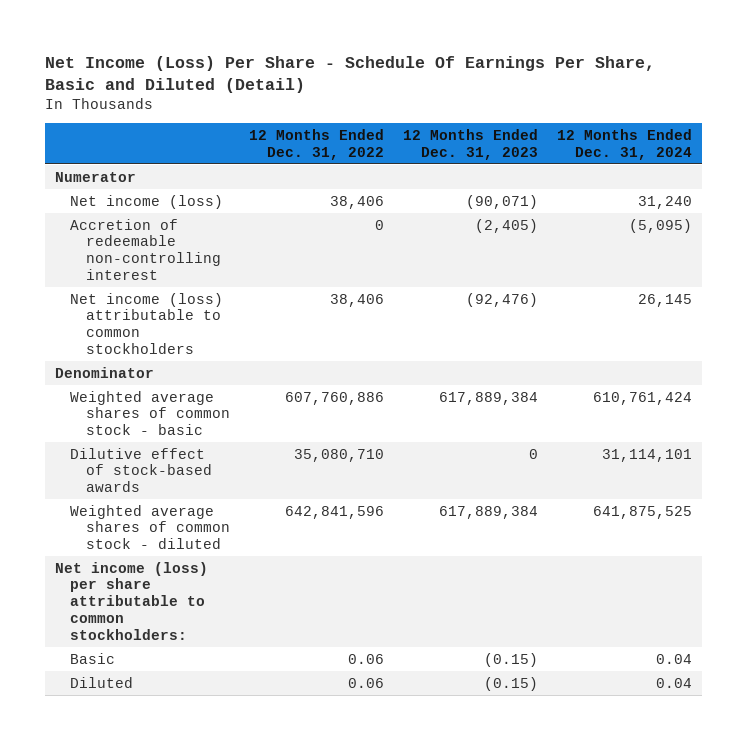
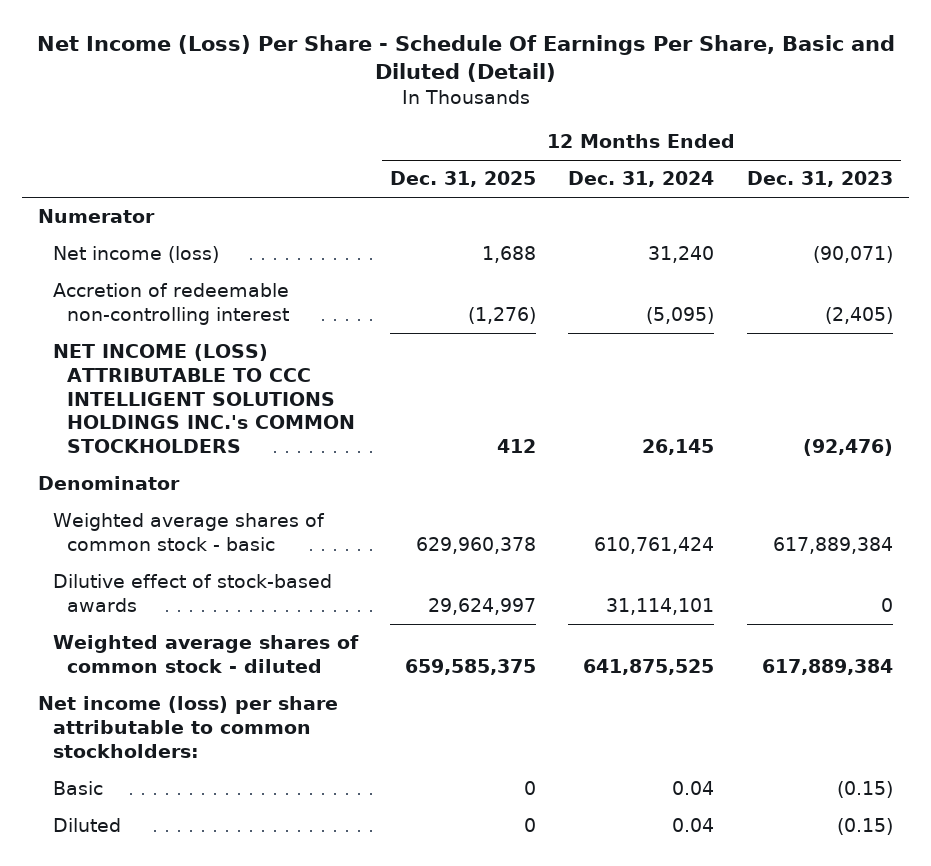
- | 12 Months Ended Dec. 31, 2022 | 12 Months Ended Dec. 31, 2023 | 12 Months Ended Dec. 31, 2024
+ | 12 Months Ended Dec. 31, 2025 | 12 Months Ended Dec. 31, 2024 | 12 Months Ended Dec. 31, 2023
- Net income (loss) attributable to common stockholders | 38,406 | (92,476) | 26,145
+ NET INCOME (LOSS) ATTRIBUTABLE TO CCC INTELLIGENT SOLUTIONS HOLDINGS INC.'s COMMON STOCKHOLDERS | 412 | 26,145 | (92,476)

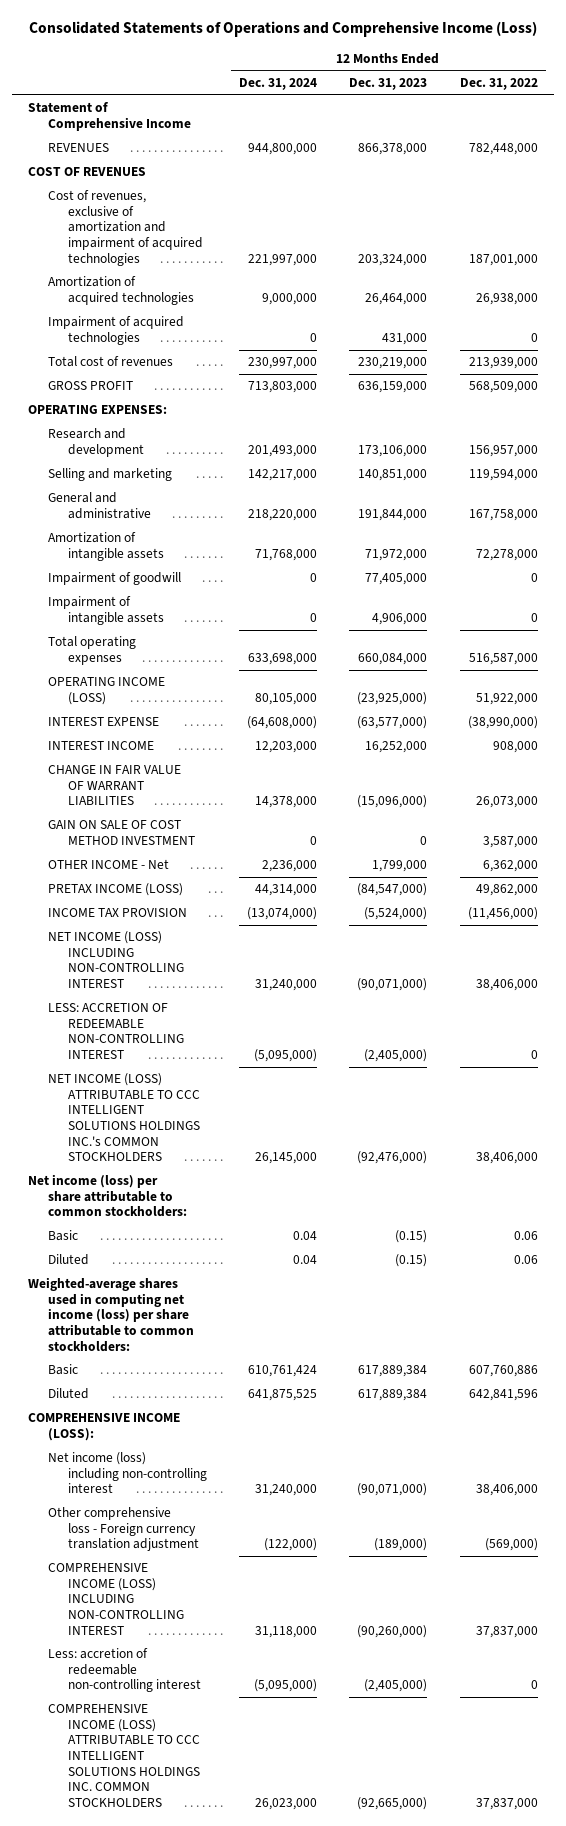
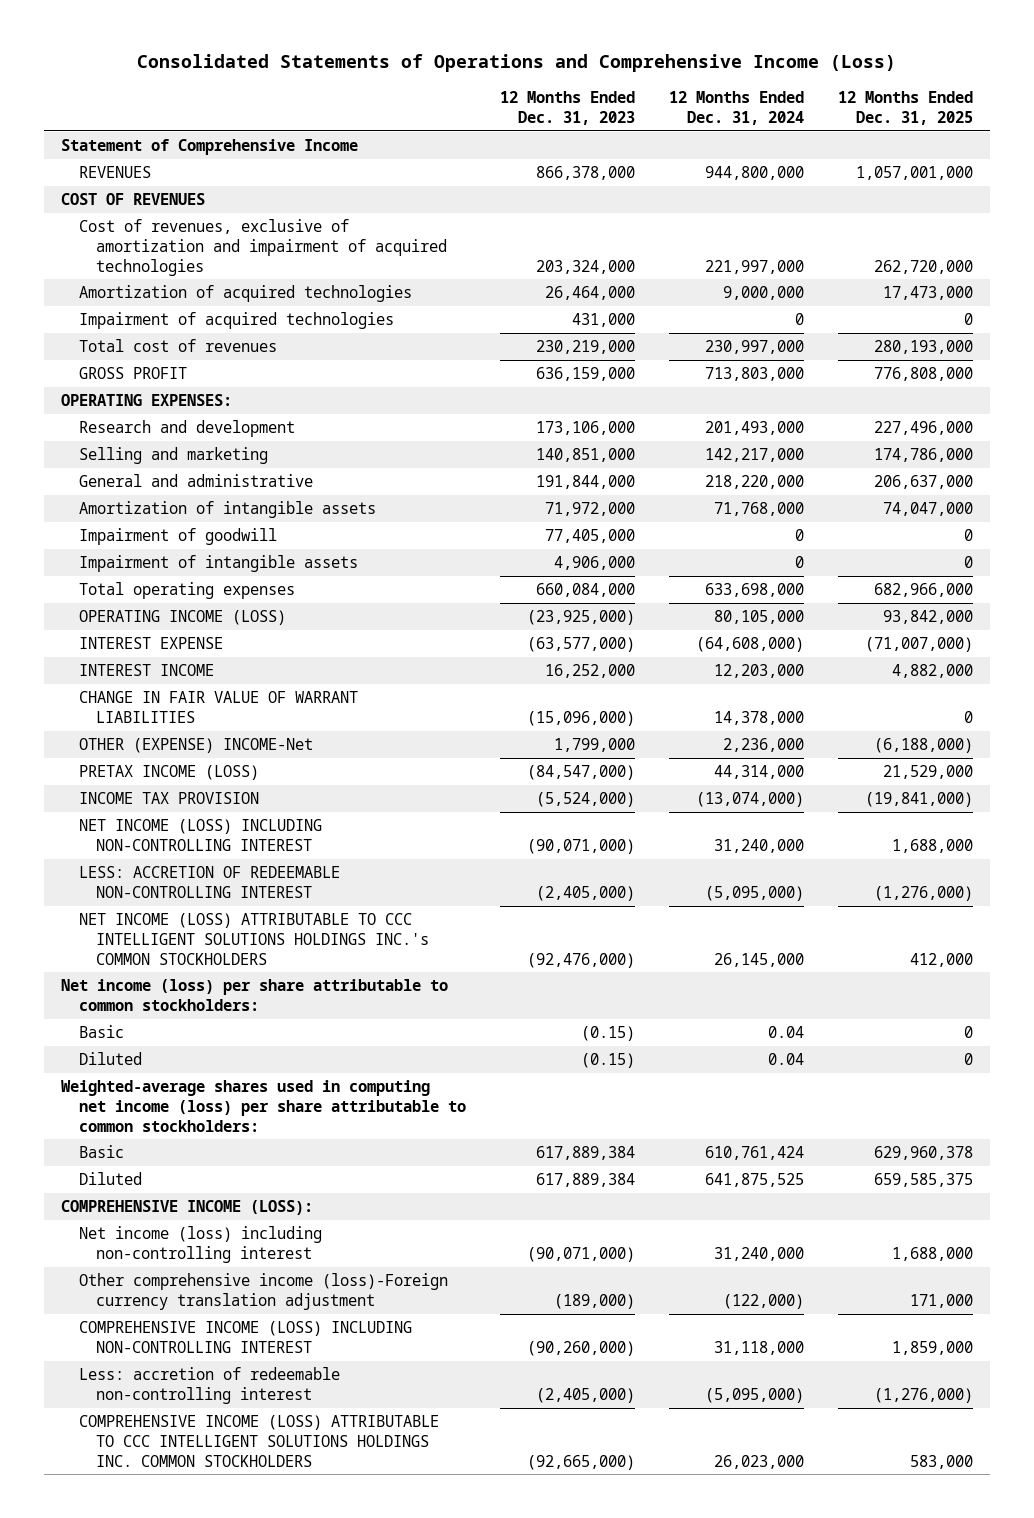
- | 12 Months Ended Dec. 31, 2024 | 12 Months Ended Dec. 31, 2023 | 12 Months Ended Dec. 31, 2022
+ | 12 Months Ended Dec. 31, 2023 | 12 Months Ended Dec. 31, 2024 | 12 Months Ended Dec. 31, 2025
- GAIN ON SALE OF COST METHOD INVESTMENT | 0 | 0 | 3,587,000
- OTHER INCOME - Net | 2,236,000 | 1,799,000 | 6,362,000
+ OTHER (EXPENSE) INCOME-Net | 1,799,000 | 2,236,000 | (6,188,000)
- Other comprehensive loss - Foreign currency translation adjustment | (122,000) | (189,000) | (569,000)
+ Other comprehensive income (loss)-Foreign currency translation adjustment | (189,000) | (122,000) | 171,000

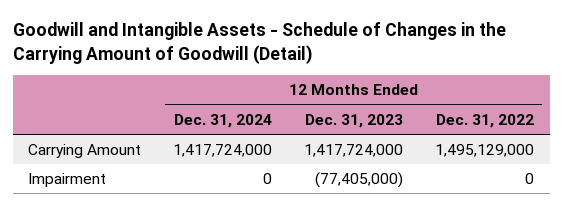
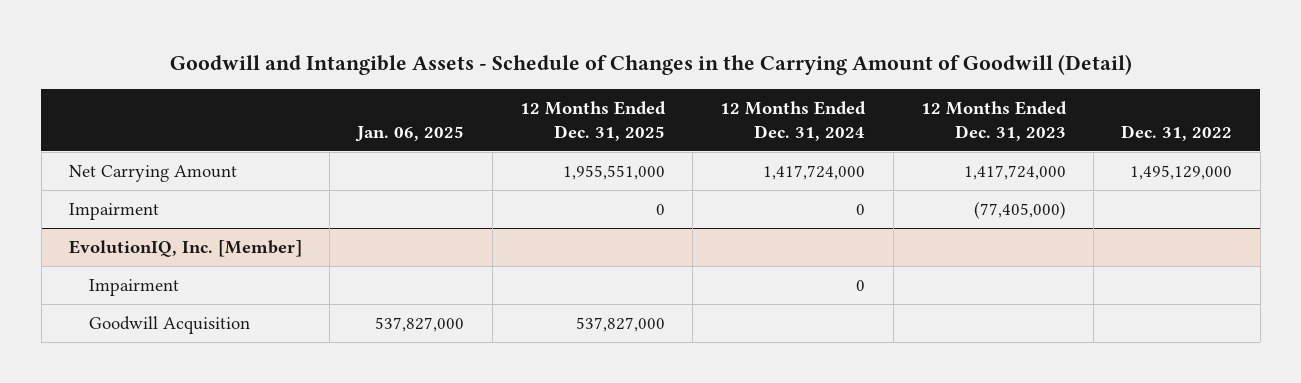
- | 12 Months Ended Dec. 31, 2024 | 12 Months Ended Dec. 31, 2023 | 12 Months Ended Dec. 31, 2022
+ | Jan. 06, 2025 | 12 Months Ended Dec. 31, 2025 | 12 Months Ended Dec. 31, 2024 | 12 Months Ended Dec. 31, 2023 | Dec. 31, 2022
- Carrying Amount | 1,417,724,000 | 1,417,724,000 | 1,495,129,000
+ Net Carrying Amount | | 1,955,551,000 | 1,417,724,000 | 1,417,724,000 | 1,495,129,000
+ EvolutionIQ, Inc. [Member]
+ Impairment | | | 0 | |
+ Goodwill Acquisition | 537,827,000 | 537,827,000 | | |

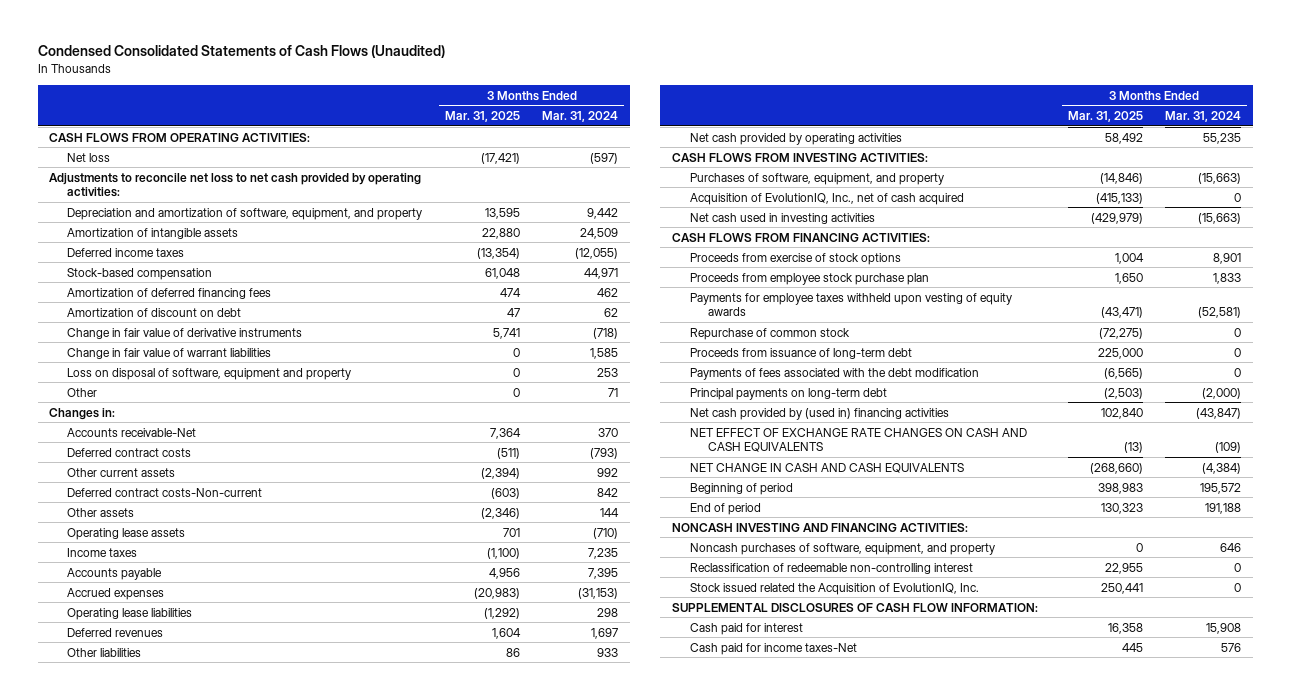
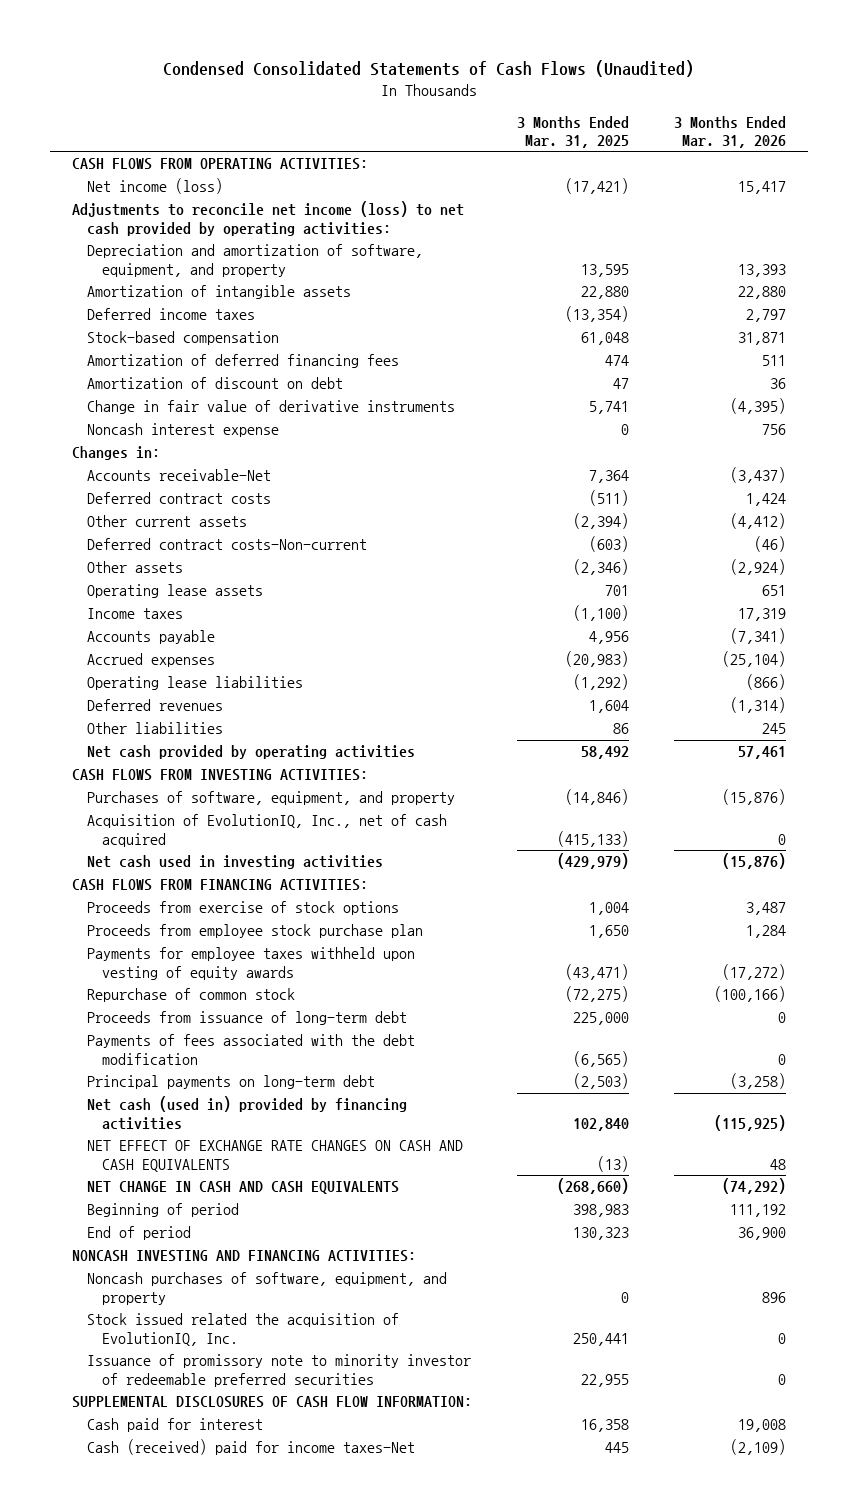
- | 3 Months Ended Mar. 31, 2025 | 3 Months Ended Mar. 31, 2024
+ | 3 Months Ended Mar. 31, 2025 | 3 Months Ended Mar. 31, 2026
- Net loss | (17,421) | (597)
- Adjustments to reconcile net loss to net cash provided by operating activities:
+ Net income (loss) | (17,421) | 15,417
+ Adjustments to reconcile net income (loss) to net cash provided by operating activities:
- Change in fair value of warrant liabilities | 0 | 1,585
- Loss on disposal of software, equipment and property | 0 | 253
- Other | 0 | 71
+ Noncash interest expense | 0 | 756
- Net cash provided by (used in) financing activities | 102,840 | (43,847)
+ Net cash (used in) provided by financing activities | 102,840 | (115,925)
- Reclassification of redeemable non-controlling interest | 22,955 | 0
- Stock issued related the Acquisition of EvolutionIQ, Inc. | 250,441 | 0
+ Stock issued related the acquisition of EvolutionIQ, Inc. | 250,441 | 0
+ Issuance of promissory note to minority investor of redeemable preferred securities | 22,955 | 0
- Cash paid for income taxes-Net | 445 | 576
+ Cash (received) paid for income taxes-Net | 445 | (2,109)

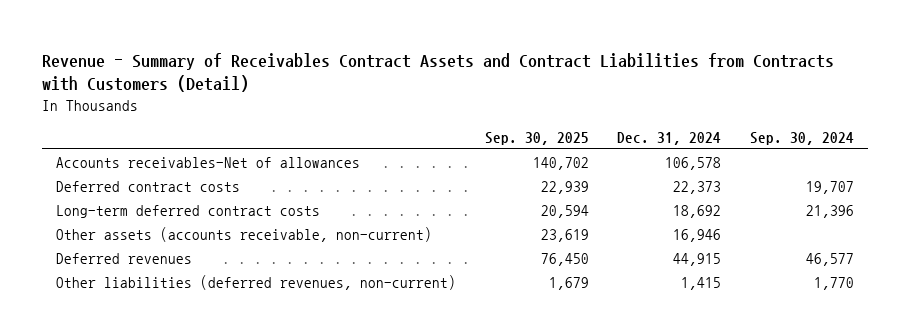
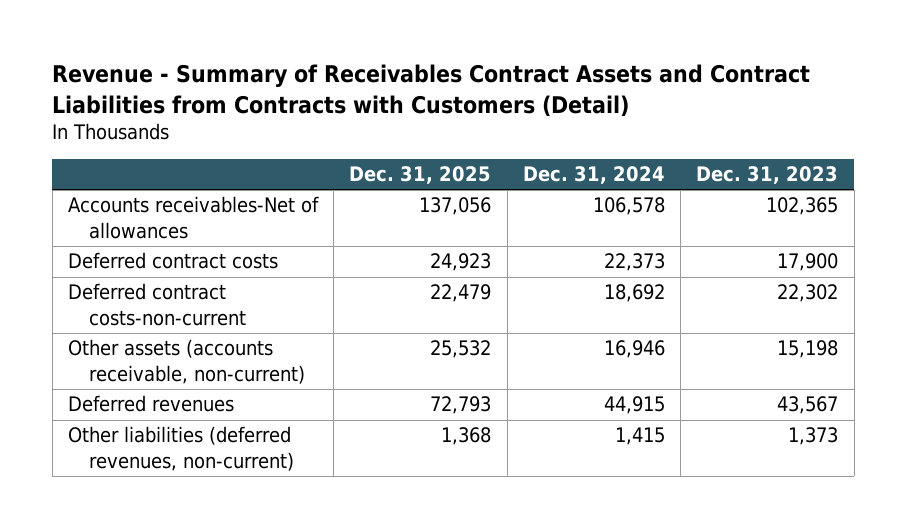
- | Sep. 30, 2025 | Dec. 31, 2024 | Sep. 30, 2024
+ | Dec. 31, 2025 | Dec. 31, 2024 | Dec. 31, 2023
- Long-term deferred contract costs | 20,594 | 18,692 | 21,396
+ Deferred contract costs-non-current | 22,479 | 18,692 | 22,302

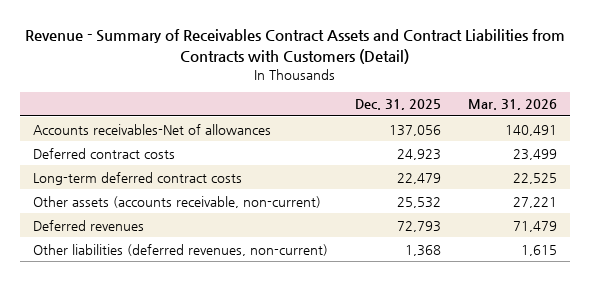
- | Dec. 31, 2025 | Dec. 31, 2024 | Dec. 31, 2023
+ | Dec. 31, 2025 | Mar. 31, 2026
- Deferred contract costs-non-current | 22,479 | 18,692 | 22,302
+ Long-term deferred contract costs | 22,479 | 22,525

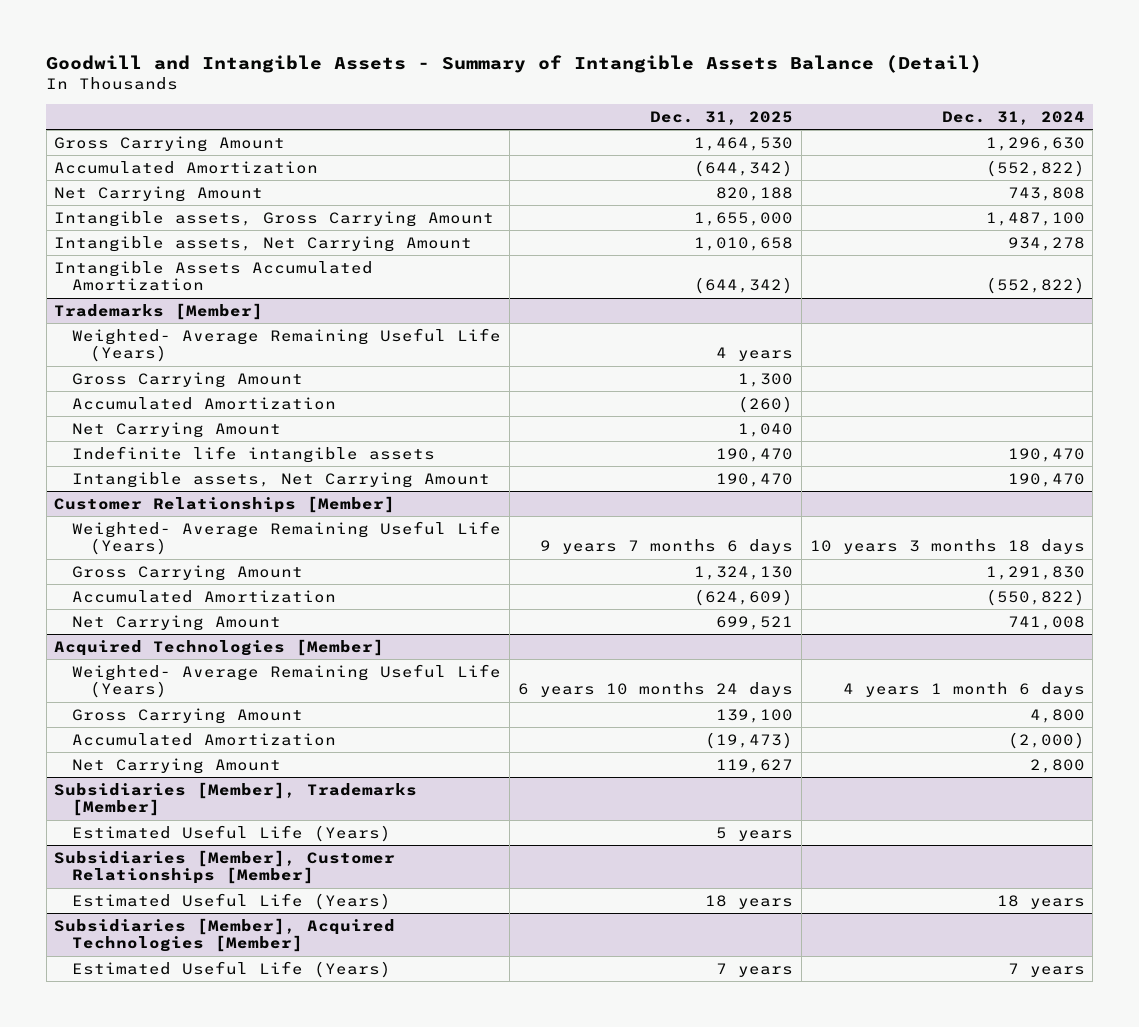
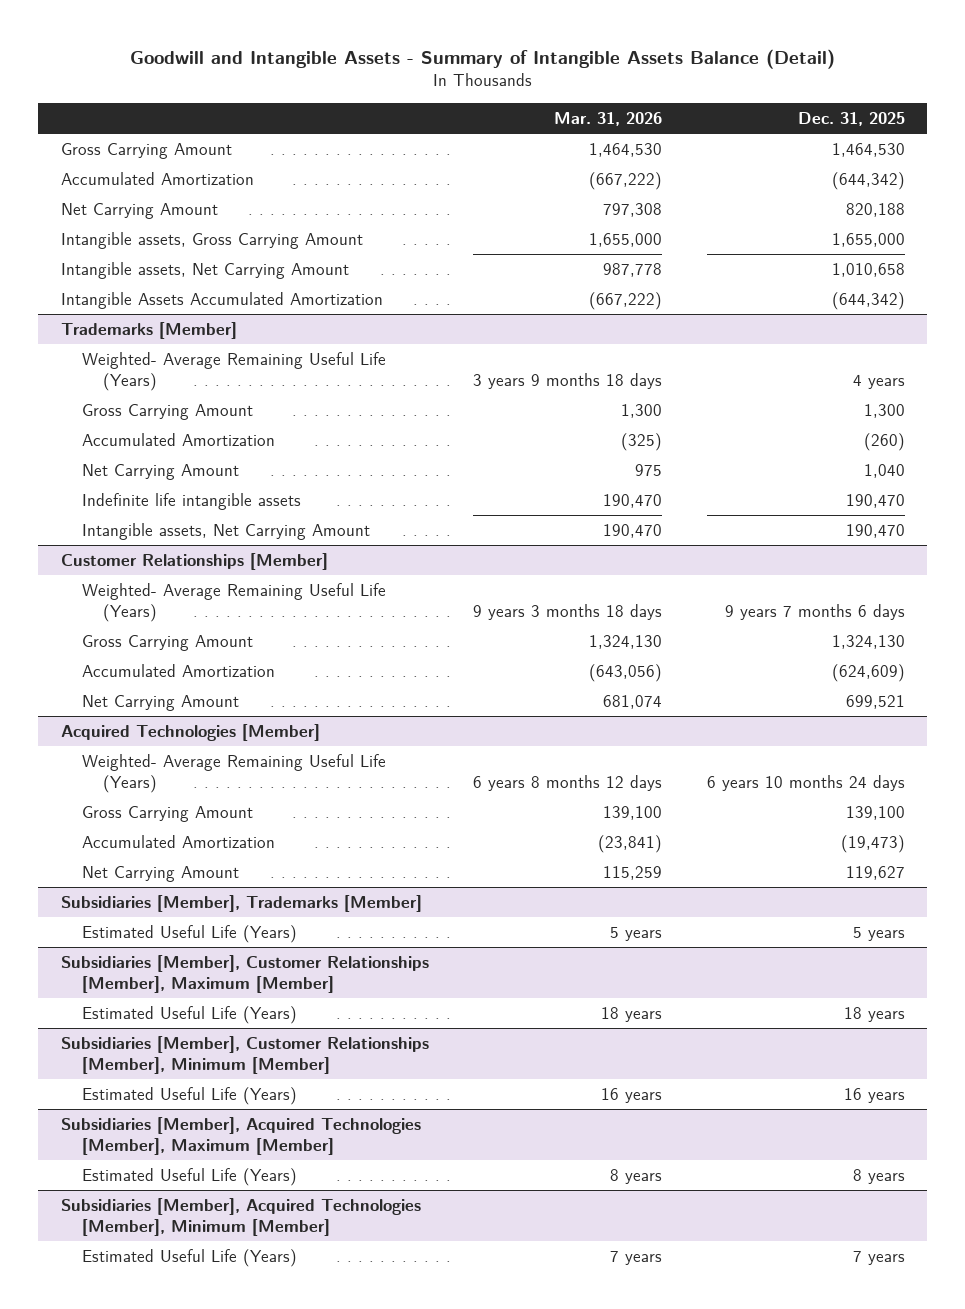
- | Dec. 31, 2025 | Dec. 31, 2024
+ | Mar. 31, 2026 | Dec. 31, 2025
- Subsidiaries [Member], Customer Relationships [Member]
+ Subsidiaries [Member], Customer Relationships [Member], Maximum [Member]
- Subsidiaries [Member], Acquired Technologies [Member]
+ Subsidiaries [Member], Customer Relationships [Member], Minimum [Member]
+ Estimated Useful Life (Years) | 16 years | 16 years
+ Subsidiaries [Member], Acquired Technologies [Member], Maximum [Member]
+ Estimated Useful Life (Years) | 8 years | 8 years
+ Subsidiaries [Member], Acquired Technologies [Member], Minimum [Member]

